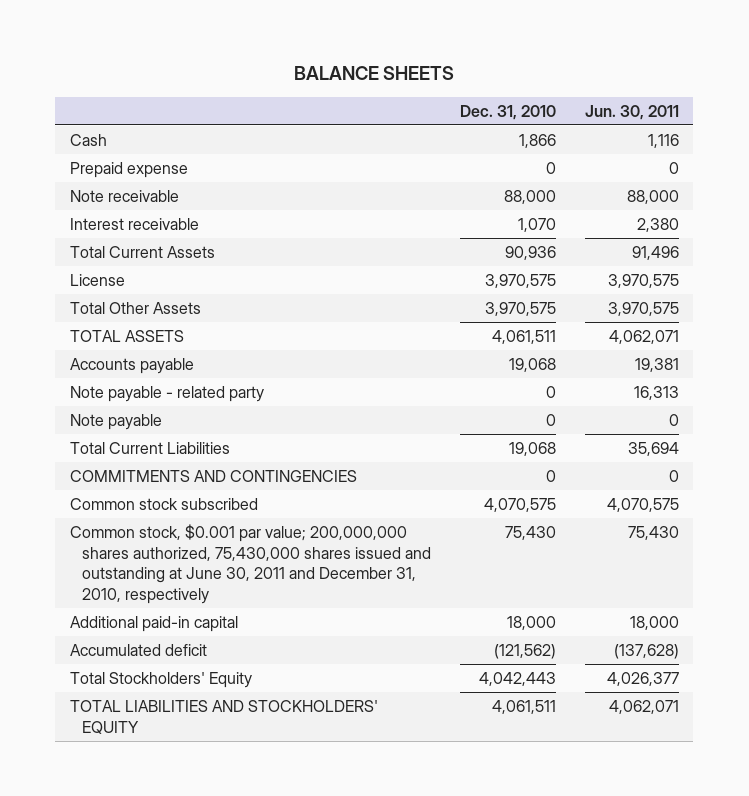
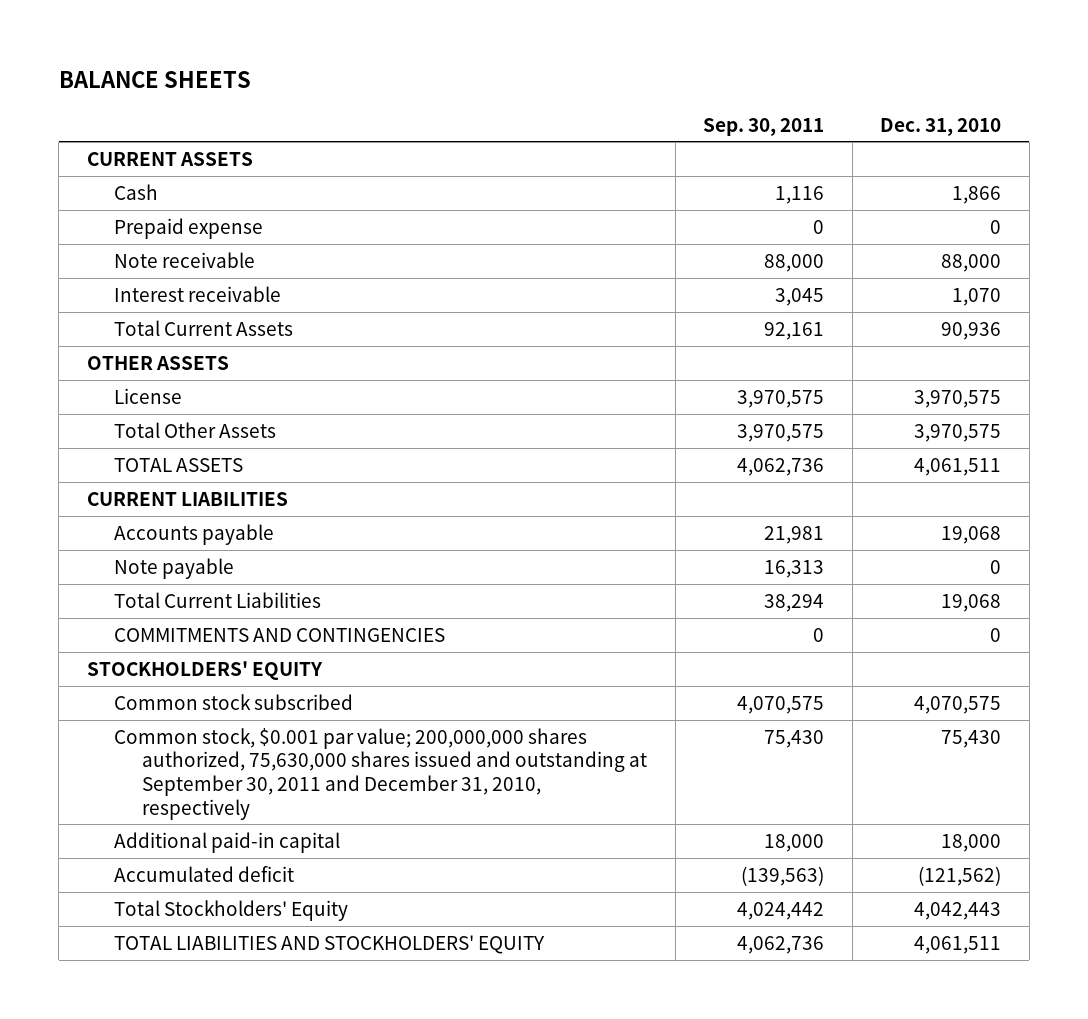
- | Dec. 31, 2010 | Jun. 30, 2011
+ | Sep. 30, 2011 | Dec. 31, 2010
+ CURRENT ASSETS
+ OTHER ASSETS
+ CURRENT LIABILITIES
- Note payable - related party | 0 | 16,313
+ STOCKHOLDERS' EQUITY
- Common stock, $0.001 par value; 200,000,000 shares authorized, 75,430,000 shares issued and outstanding at June 30, 2011 and December 31, 2010, respectively | 75,430 | 75,430
+ Common stock, $0.001 par value; 200,000,000 shares authorized, 75,630,000 shares issued and outstanding at September 30, 2011 and December 31, 2010, respectively | 75,430 | 75,430

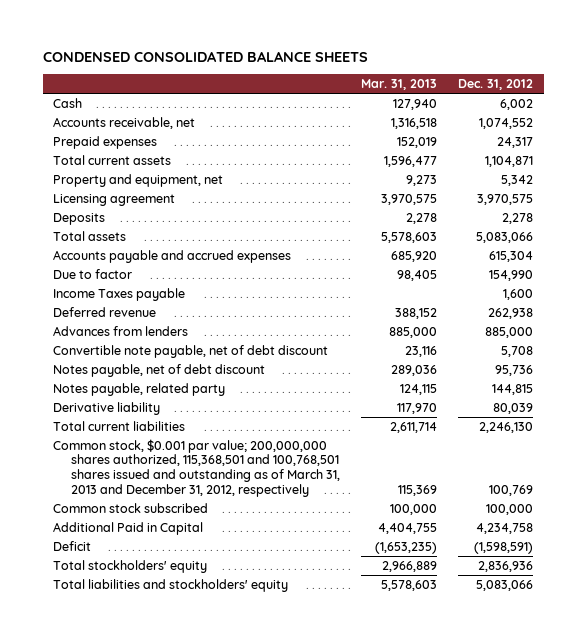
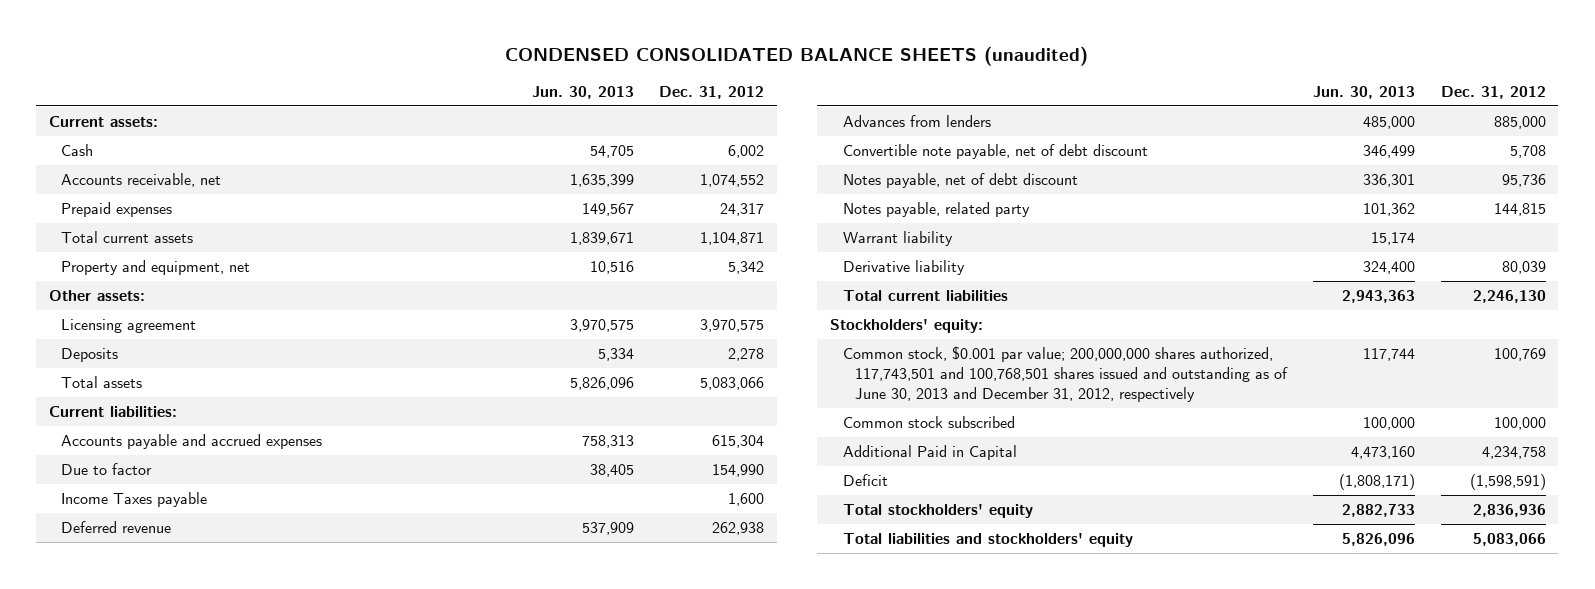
- CONDENSED CONSOLIDATED BALANCE SHEETS
+ CONDENSED CONSOLIDATED BALANCE SHEETS (unaudited)
- | Mar. 31, 2013 | Dec. 31, 2012
+ | Jun. 30, 2013 | Dec. 31, 2012
+ Current assets:
+ Other assets:
+ Current liabilities:
+ Warrant liability | 15,174 |
- Common stock, $0.001 par value; 200,000,000 shares authorized, 115,368,501 and 100,768,501 shares issued and outstanding as of March 31, 2013 and December 31, 2012, respectively | 115,369 | 100,769
+ Stockholders' equity:
+ Common stock, $0.001 par value; 200,000,000 shares authorized, 117,743,501 and 100,768,501 shares issued and outstanding as of June 30, 2013 and December 31, 2012, respectively | 117,744 | 100,769

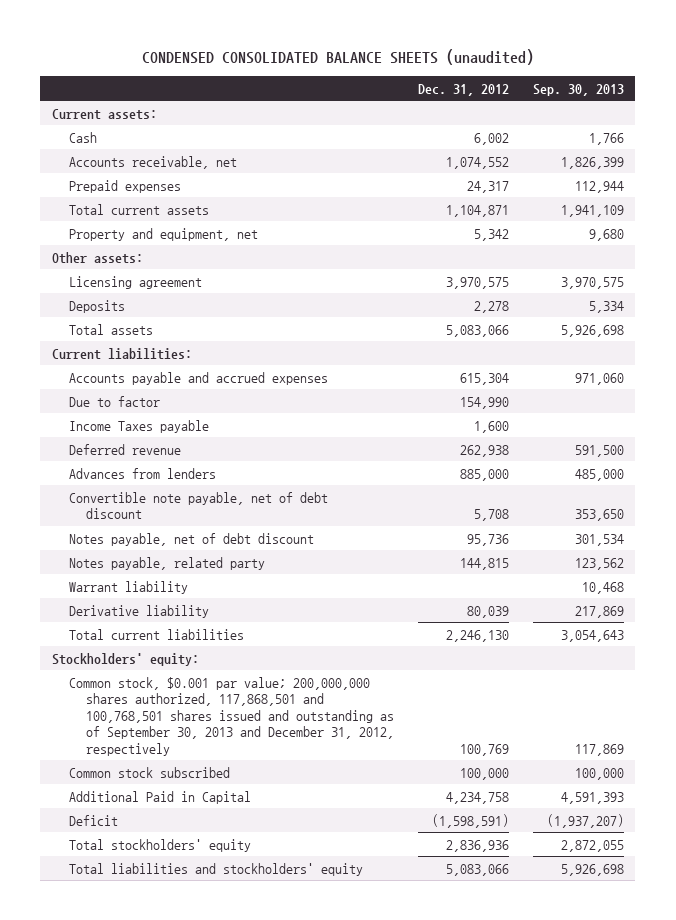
- | Jun. 30, 2013 | Dec. 31, 2012
+ | Dec. 31, 2012 | Sep. 30, 2013
- Common stock, $0.001 par value; 200,000,000 shares authorized, 117,743,501 and 100,768,501 shares issued and outstanding as of June 30, 2013 and December 31, 2012, respectively | 117,744 | 100,769
+ Common stock, $0.001 par value; 200,000,000 shares authorized, 117,868,501 and 100,768,501 shares issued and outstanding as of September 30, 2013 and December 31, 2012, respectively | 100,769 | 117,869

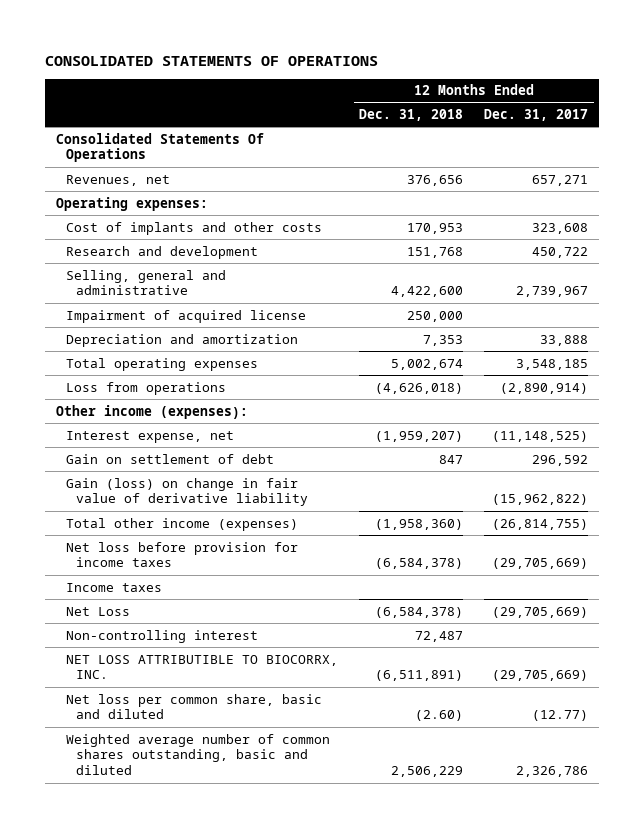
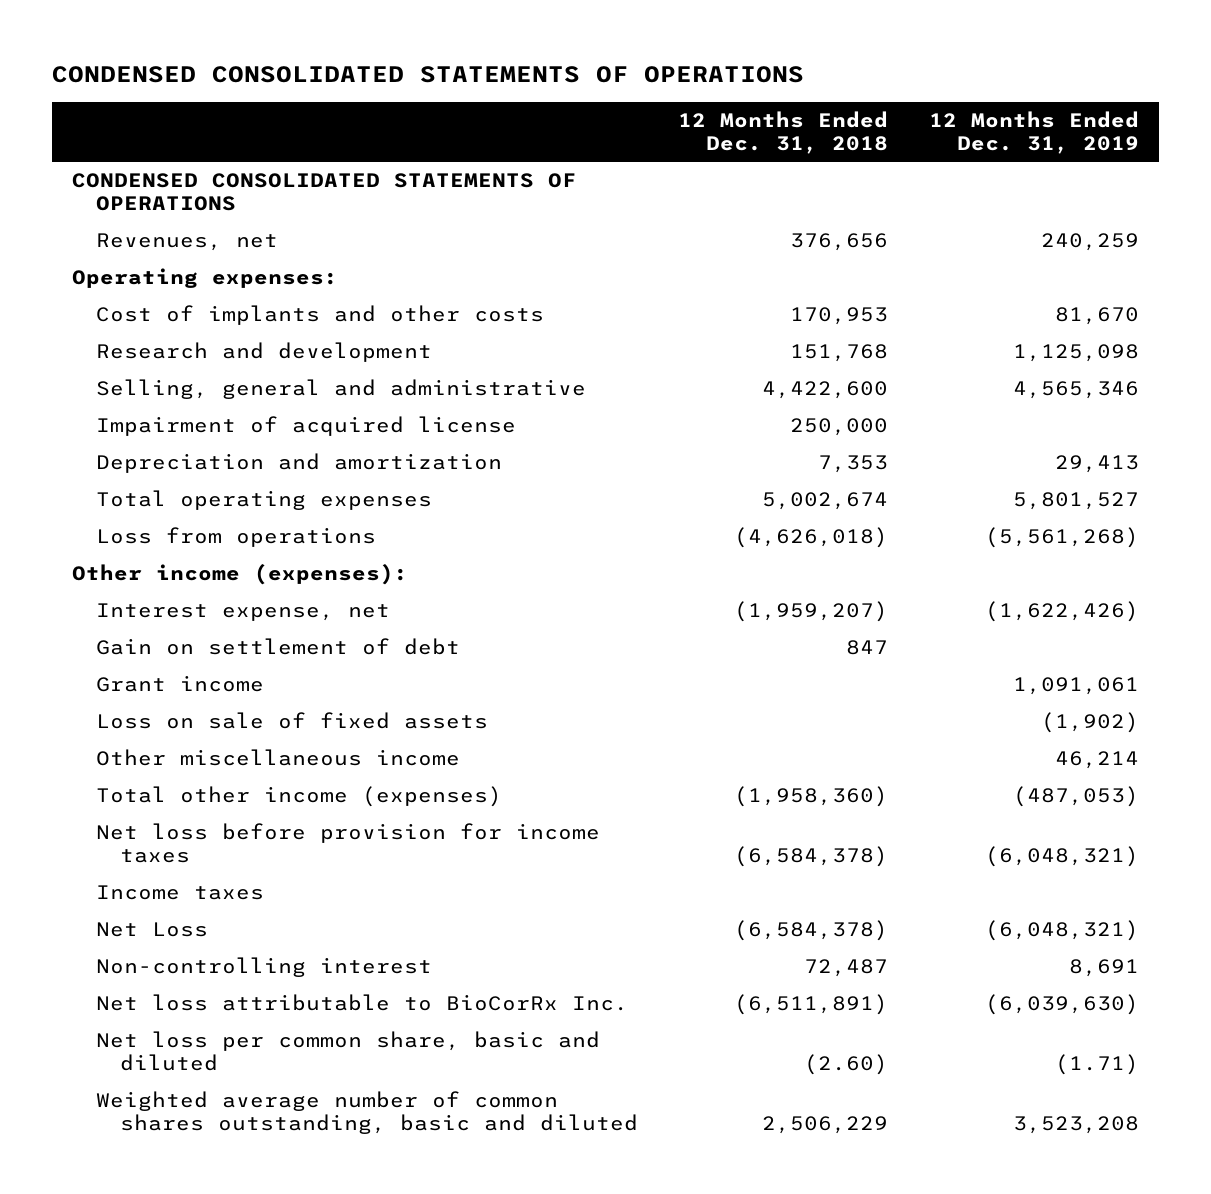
- CONSOLIDATED STATEMENTS OF OPERATIONS
+ CONDENSED CONSOLIDATED STATEMENTS OF OPERATIONS
- | 12 Months Ended Dec. 31, 2018 | 12 Months Ended Dec. 31, 2017
+ | 12 Months Ended Dec. 31, 2018 | 12 Months Ended Dec. 31, 2019
- Consolidated Statements Of Operations
+ CONDENSED CONSOLIDATED STATEMENTS OF OPERATIONS
- Gain (loss) on change in fair value of derivative liability | | (15,962,822)
+ Grant income | | 1,091,061
+ Loss on sale of fixed assets | | (1,902)
+ Other miscellaneous income | | 46,214
- NET LOSS ATTRIBUTIBLE TO BIOCORRX, INC. | (6,511,891) | (29,705,669)
+ Net loss attributable to BioCorRx Inc. | (6,511,891) | (6,039,630)

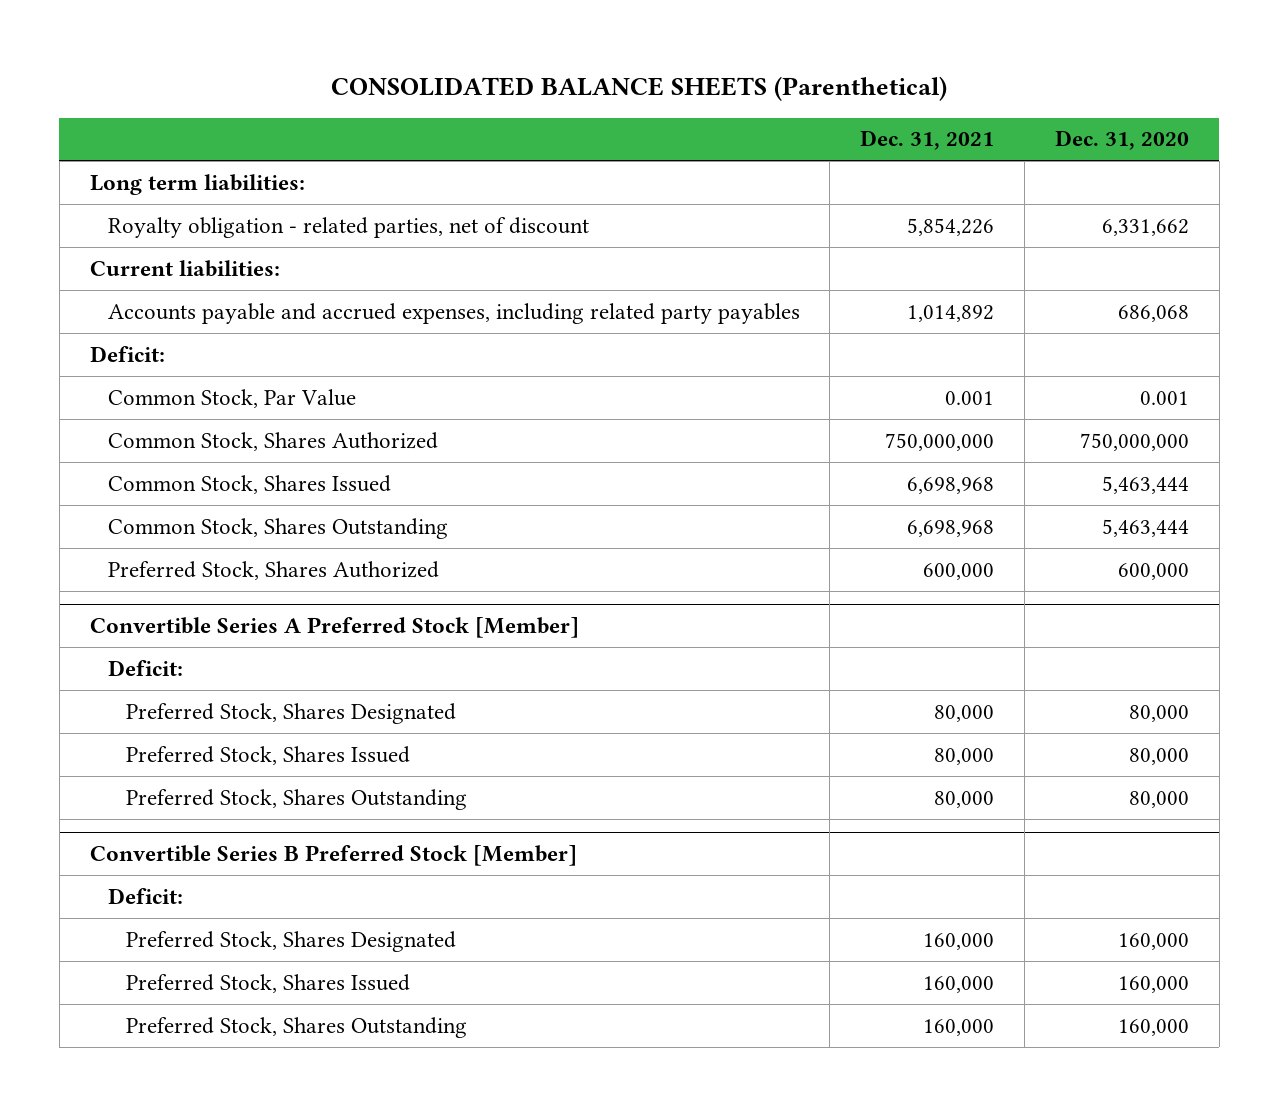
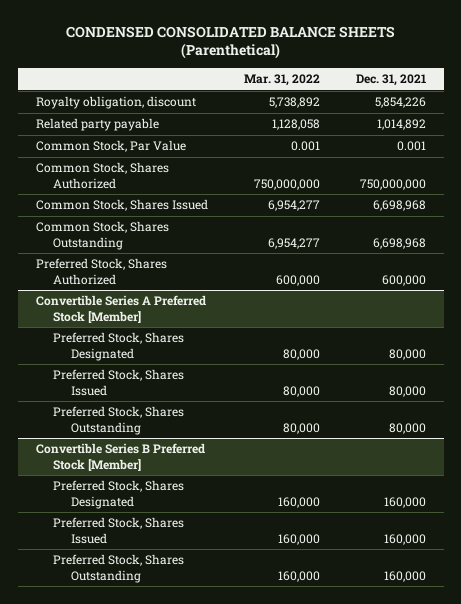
- CONSOLIDATED BALANCE SHEETS (Parenthetical)
+ CONDENSED CONSOLIDATED BALANCE SHEETS (Parenthetical)
- | Dec. 31, 2021 | Dec. 31, 2020
+ | Mar. 31, 2022 | Dec. 31, 2021
- Long term liabilities:
- Royalty obligation - related parties, net of discount | 5,854,226 | 6,331,662
- Current liabilities:
- Accounts payable and accrued expenses, including related party payables | 1,014,892 | 686,068
- Deficit:
+ Royalty obligation, discount | 5,738,892 | 5,854,226
+ Related party payable | 1,128,058 | 1,014,892
@ Convertible Series A Preferred Stock [Member]
- Deficit:
@ Convertible Series B Preferred Stock [Member]
- Deficit:

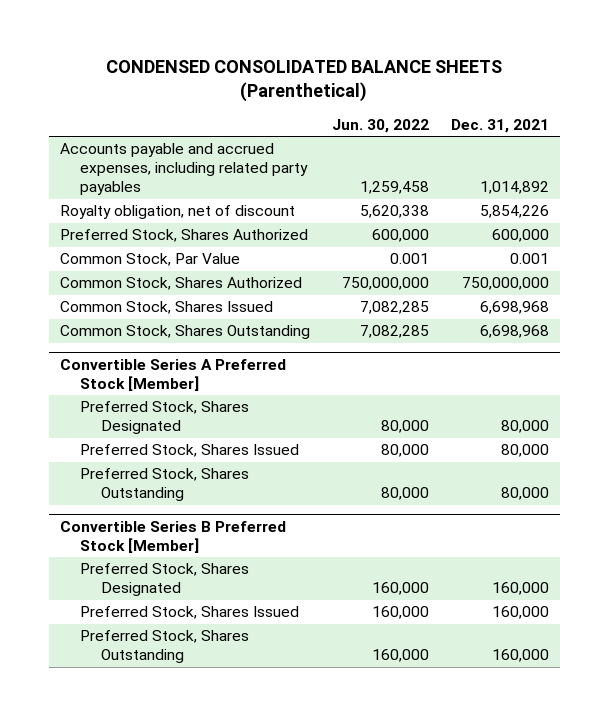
- | Mar. 31, 2022 | Dec. 31, 2021
+ | Jun. 30, 2022 | Dec. 31, 2021
- Royalty obligation, discount | 5,738,892 | 5,854,226
- Related party payable | 1,128,058 | 1,014,892
+ Accounts payable and accrued expenses, including related party payables | 1,259,458 | 1,014,892
+ Royalty obligation, net of discount | 5,620,338 | 5,854,226
moved up: Preferred Stock, Shares Authorized | 600,000 | 600,000

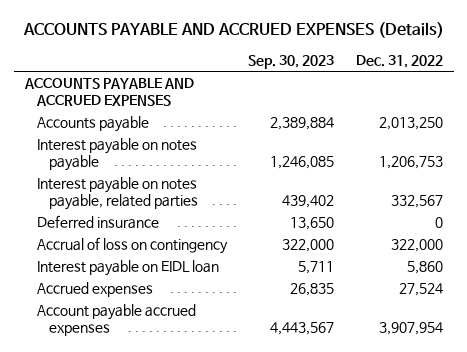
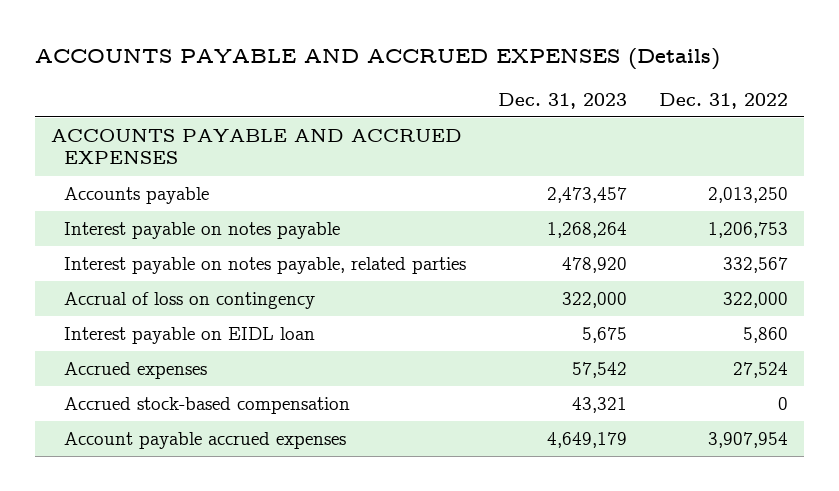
- | Sep. 30, 2023 | Dec. 31, 2022
+ | Dec. 31, 2023 | Dec. 31, 2022
- Deferred insurance | 13,650 | 0
+ Accrued stock-based compensation | 43,321 | 0

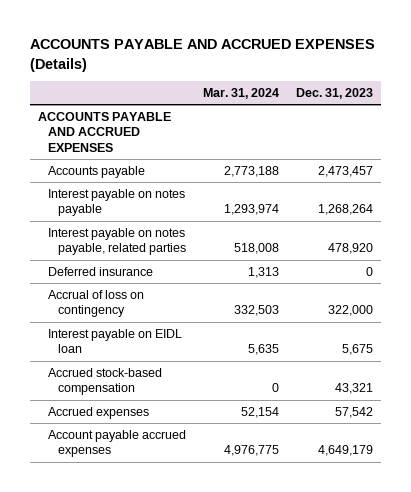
- | Dec. 31, 2023 | Dec. 31, 2022
+ | Mar. 31, 2024 | Dec. 31, 2023
+ Deferred insurance | 1,313 | 0
moved down: Accrued expenses | 52,154 | 57,542

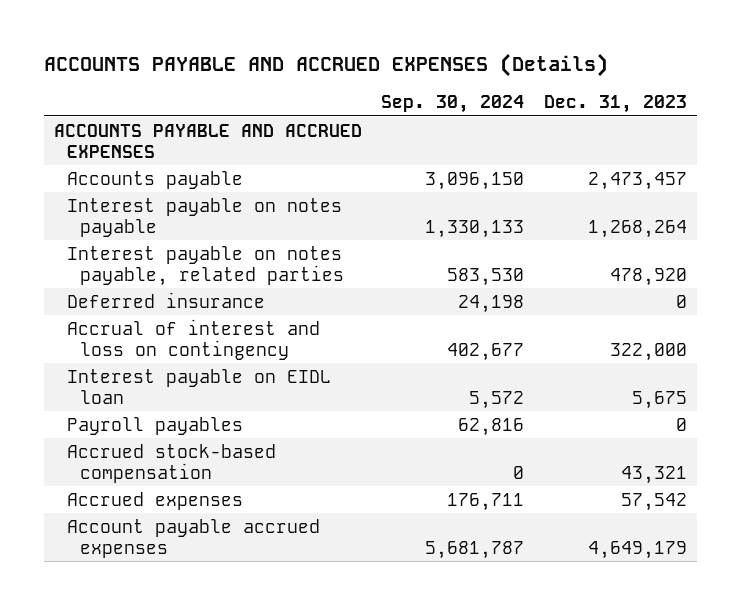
- | Mar. 31, 2024 | Dec. 31, 2023
+ | Sep. 30, 2024 | Dec. 31, 2023
- Accrual of loss on contingency | 332,503 | 322,000
+ Accrual of interest and loss on contingency | 402,677 | 322,000
+ Payroll payables | 62,816 | 0

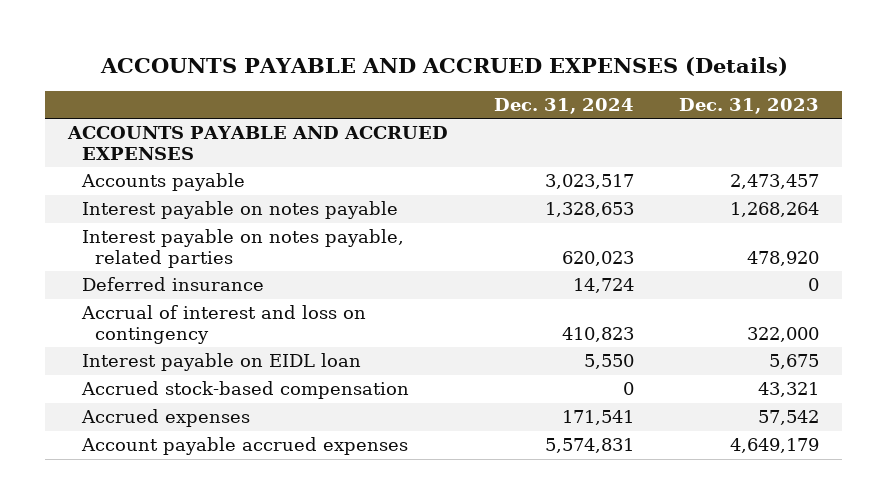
- | Sep. 30, 2024 | Dec. 31, 2023
+ | Dec. 31, 2024 | Dec. 31, 2023
- Payroll payables | 62,816 | 0

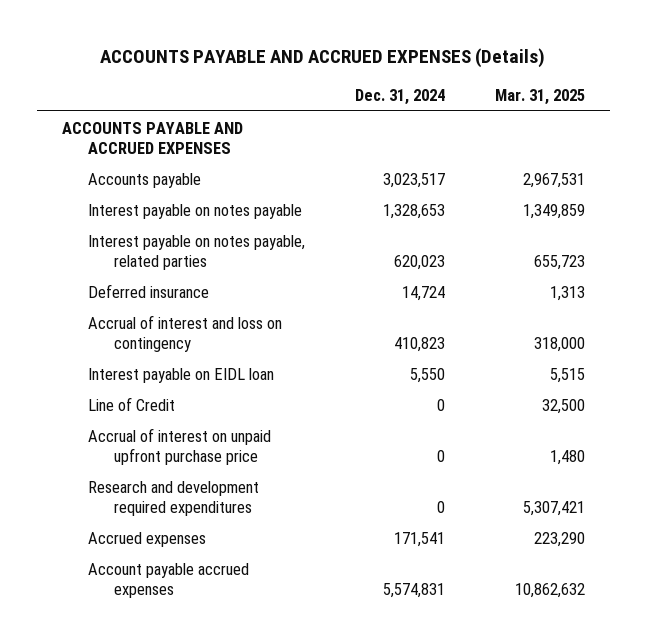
- | Dec. 31, 2024 | Dec. 31, 2023
+ | Dec. 31, 2024 | Mar. 31, 2025
- Accrued stock-based compensation | 0 | 43,321
+ Line of Credit | 0 | 32,500
+ Accrual of interest on unpaid upfront purchase price | 0 | 1,480
+ Research and development required expenditures | 0 | 5,307,421

